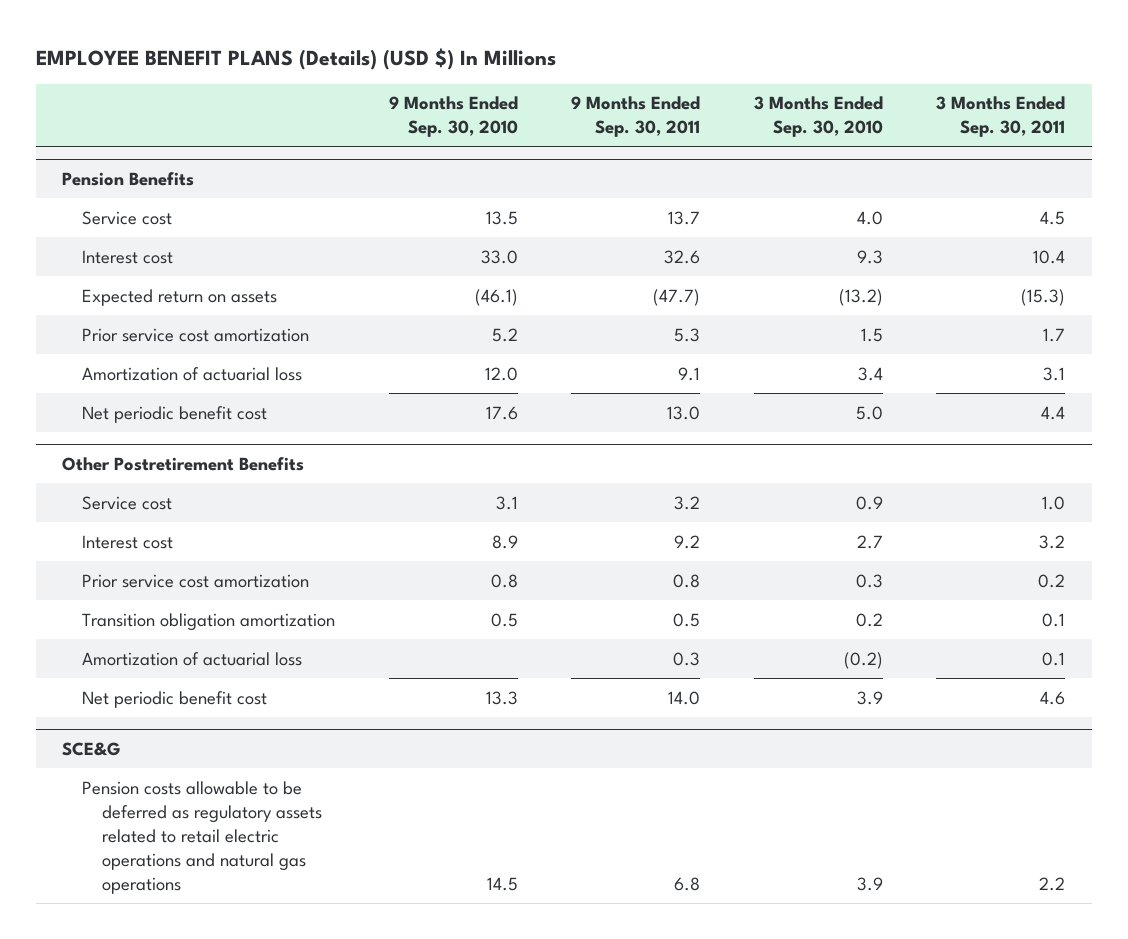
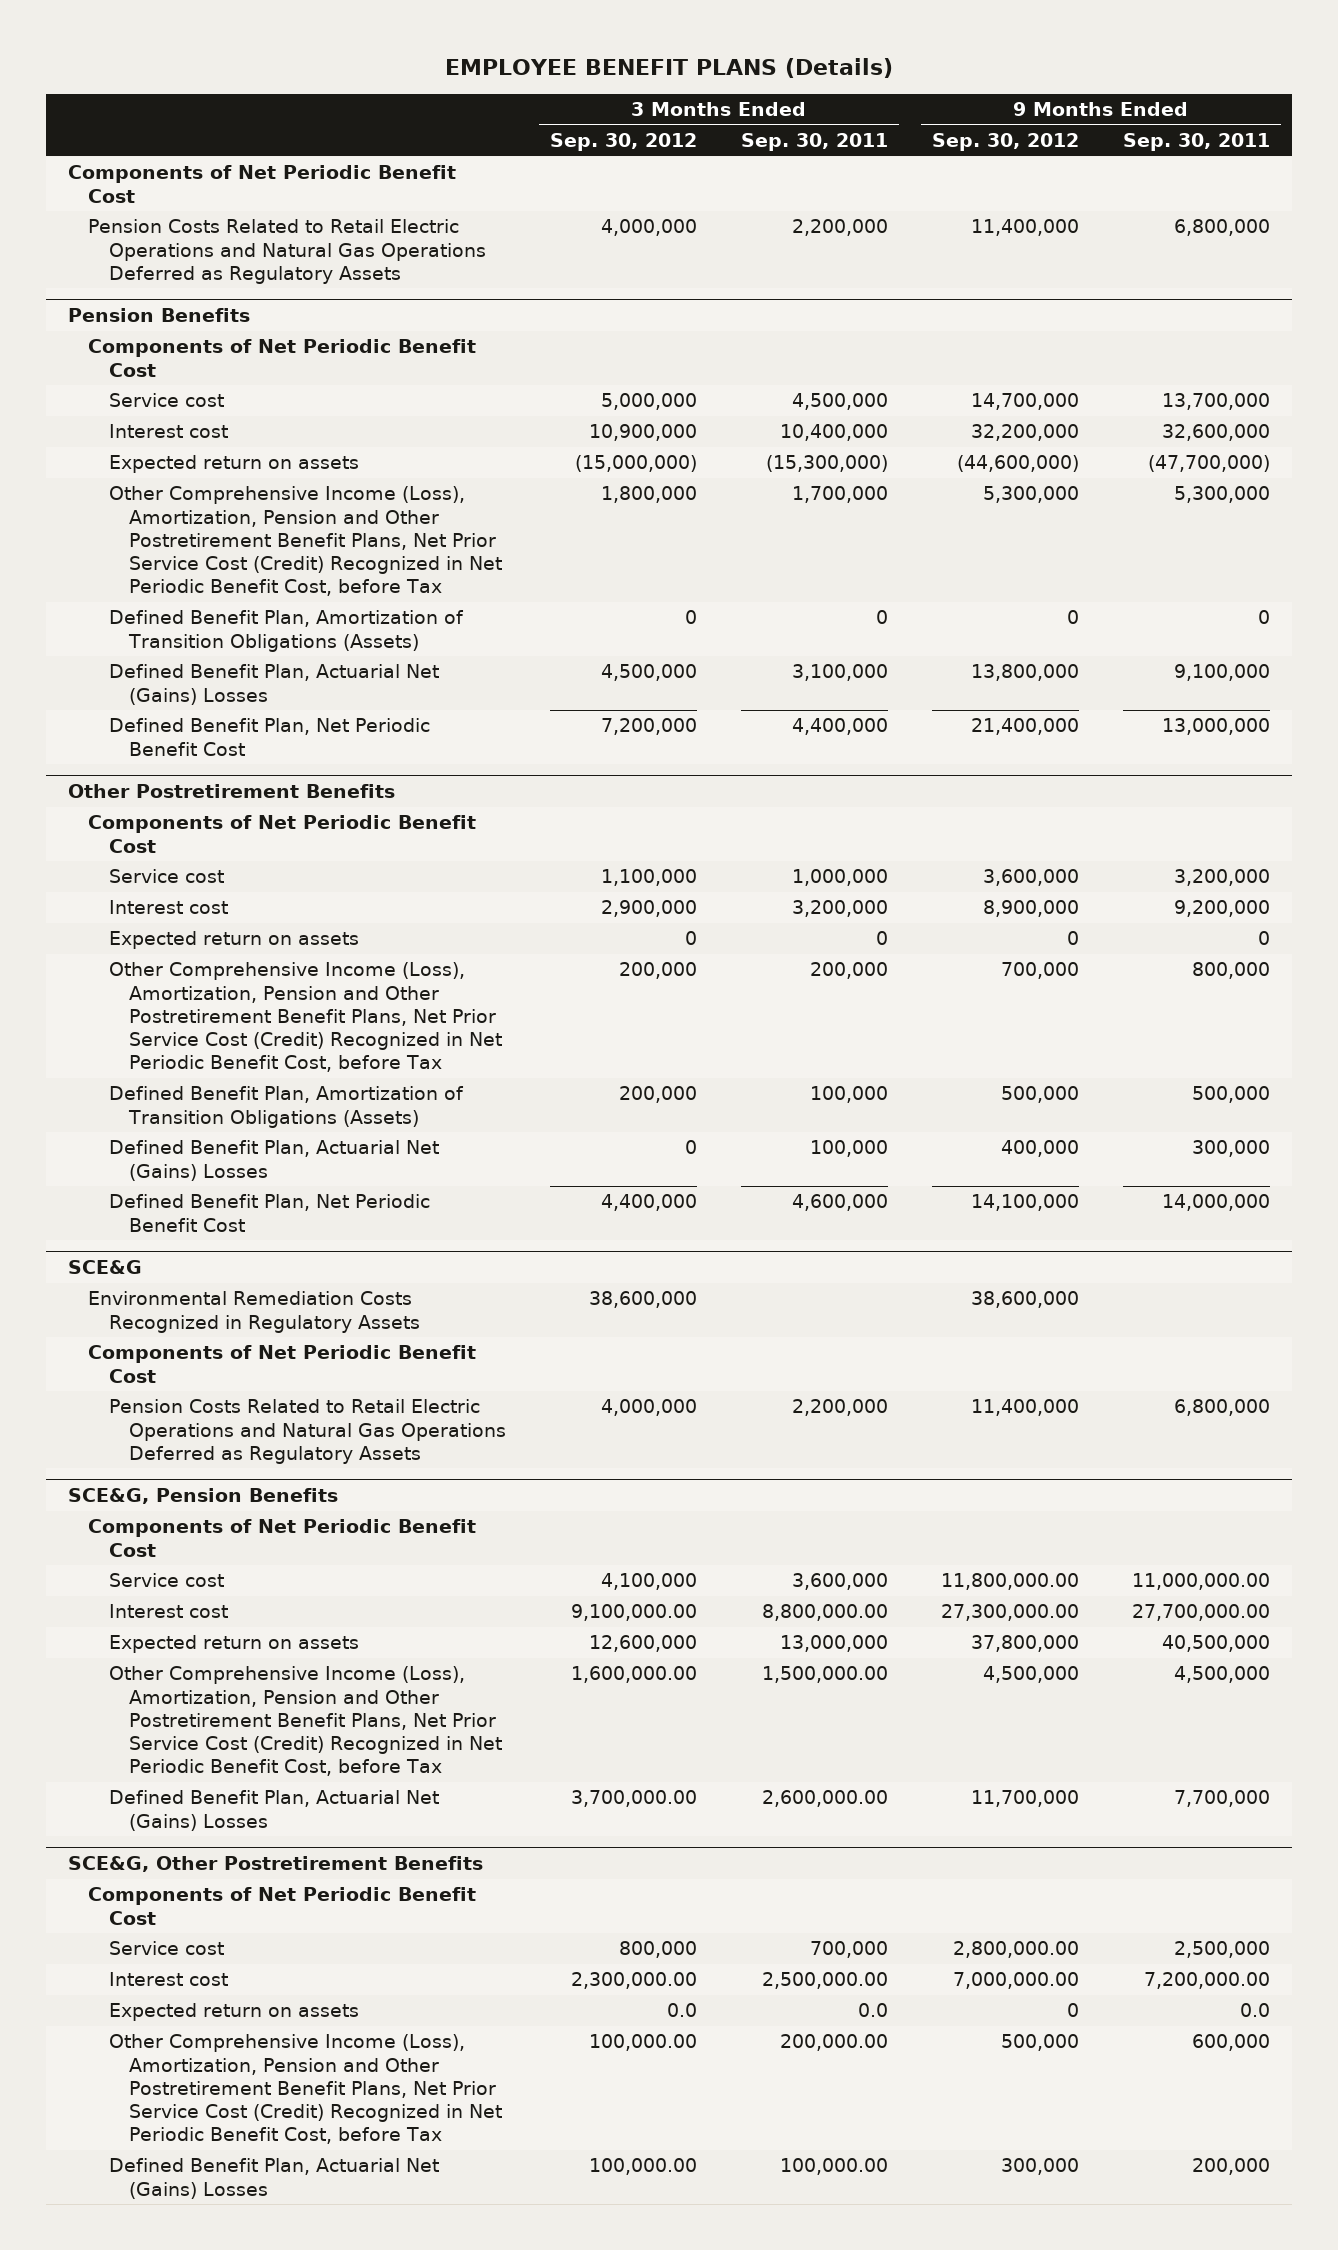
- EMPLOYEE BENEFIT PLANS (Details) (USD $) In Millions
+ EMPLOYEE BENEFIT PLANS (Details)
- | 9 Months Ended Sep. 30, 2010 | 9 Months Ended Sep. 30, 2011 | 3 Months Ended Sep. 30, 2010 | 3 Months Ended Sep. 30, 2011
+ | 3 Months Ended Sep. 30, 2012 | 3 Months Ended Sep. 30, 2011 | 9 Months Ended Sep. 30, 2012 | 9 Months Ended Sep. 30, 2011
+ Components of Net Periodic Benefit Cost
+ Pension Costs Related to Retail Electric Operations and Natural Gas Operations Deferred as Regulatory Assets | 4,000,000 | 2,200,000 | 11,400,000 | 6,800,000
@ Pension Benefits
- Service cost | 13.5 | 13.7 | 4.0 | 4.5
- Interest cost | 33.0 | 32.6 | 9.3 | 10.4
- Expected return on assets | (46.1) | (47.7) | (13.2) | (15.3)
- Prior service cost amortization | 5.2 | 5.3 | 1.5 | 1.7
- Amortization of actuarial loss | 12.0 | 9.1 | 3.4 | 3.1
- Net periodic benefit cost | 17.6 | 13.0 | 5.0 | 4.4
+ Components of Net Periodic Benefit Cost
+ Service cost | 5,000,000 | 4,500,000 | 14,700,000 | 13,700,000
+ Interest cost | 10,900,000 | 10,400,000 | 32,200,000 | 32,600,000
+ Expected return on assets | (15,000,000) | (15,300,000) | (44,600,000) | (47,700,000)
+ Other Comprehensive Income (Loss), Amortization, Pension and Other Postretirement Benefit Plans, Net Prior Service Cost (Credit) Recognized in Net Periodic Benefit Cost, before Tax | 1,800,000 | 1,700,000 | 5,300,000 | 5,300,000
+ Defined Benefit Plan, Amortization of Transition Obligations (Assets) | 0 | 0 | 0 | 0
+ Defined Benefit Plan, Actuarial Net (Gains) Losses | 4,500,000 | 3,100,000 | 13,800,000 | 9,100,000
+ Defined Benefit Plan, Net Periodic Benefit Cost | 7,200,000 | 4,400,000 | 21,400,000 | 13,000,000
@ Other Postretirement Benefits
- Service cost | 3.1 | 3.2 | 0.9 | 1.0
- Interest cost | 8.9 | 9.2 | 2.7 | 3.2
- Prior service cost amortization | 0.8 | 0.8 | 0.3 | 0.2
- Transition obligation amortization | 0.5 | 0.5 | 0.2 | 0.1
- Amortization of actuarial loss | | 0.3 | (0.2) | 0.1
- Net periodic benefit cost | 13.3 | 14.0 | 3.9 | 4.6
+ Components of Net Periodic Benefit Cost
+ Service cost | 1,100,000 | 1,000,000 | 3,600,000 | 3,200,000
+ Interest cost | 2,900,000 | 3,200,000 | 8,900,000 | 9,200,000
+ Expected return on assets | 0 | 0 | 0 | 0
+ Other Comprehensive Income (Loss), Amortization, Pension and Other Postretirement Benefit Plans, Net Prior Service Cost (Credit) Recognized in Net Periodic Benefit Cost, before Tax | 200,000 | 200,000 | 700,000 | 800,000
+ Defined Benefit Plan, Amortization of Transition Obligations (Assets) | 200,000 | 100,000 | 500,000 | 500,000
+ Defined Benefit Plan, Actuarial Net (Gains) Losses | 0 | 100,000 | 400,000 | 300,000
+ Defined Benefit Plan, Net Periodic Benefit Cost | 4,400,000 | 4,600,000 | 14,100,000 | 14,000,000
@ SCE&G
- Pension costs allowable to be deferred as regulatory assets related to retail electric operations and natural gas operations | 14.5 | 6.8 | 3.9 | 2.2
+ Environmental Remediation Costs Recognized in Regulatory Assets | 38,600,000 | | 38,600,000 |
+ Components of Net Periodic Benefit Cost
+ Pension Costs Related to Retail Electric Operations and Natural Gas Operations Deferred as Regulatory Assets | 4,000,000 | 2,200,000 | 11,400,000 | 6,800,000
+ SCE&G, Pension Benefits
+ Components of Net Periodic Benefit Cost
+ Service cost | 4,100,000 | 3,600,000 | 11,800,000.00 | 11,000,000.00
+ Interest cost | 9,100,000.00 | 8,800,000.00 | 27,300,000.00 | 27,700,000.00
+ Expected return on assets | 12,600,000 | 13,000,000 | 37,800,000 | 40,500,000
+ Other Comprehensive Income (Loss), Amortization, Pension and Other Postretirement Benefit Plans, Net Prior Service Cost (Credit) Recognized in Net Periodic Benefit Cost, before Tax | 1,600,000.00 | 1,500,000.00 | 4,500,000 | 4,500,000
+ Defined Benefit Plan, Actuarial Net (Gains) Losses | 3,700,000.00 | 2,600,000.00 | 11,700,000 | 7,700,000
+ SCE&G, Other Postretirement Benefits
+ Components of Net Periodic Benefit Cost
+ Service cost | 800,000 | 700,000 | 2,800,000.00 | 2,500,000
+ Interest cost | 2,300,000.00 | 2,500,000.00 | 7,000,000.00 | 7,200,000.00
+ Expected return on assets | 0.0 | 0.0 | 0 | 0.0
+ Other Comprehensive Income (Loss), Amortization, Pension and Other Postretirement Benefit Plans, Net Prior Service Cost (Credit) Recognized in Net Periodic Benefit Cost, before Tax | 100,000.00 | 200,000.00 | 500,000 | 600,000
+ Defined Benefit Plan, Actuarial Net (Gains) Losses | 100,000.00 | 100,000.00 | 300,000 | 200,000

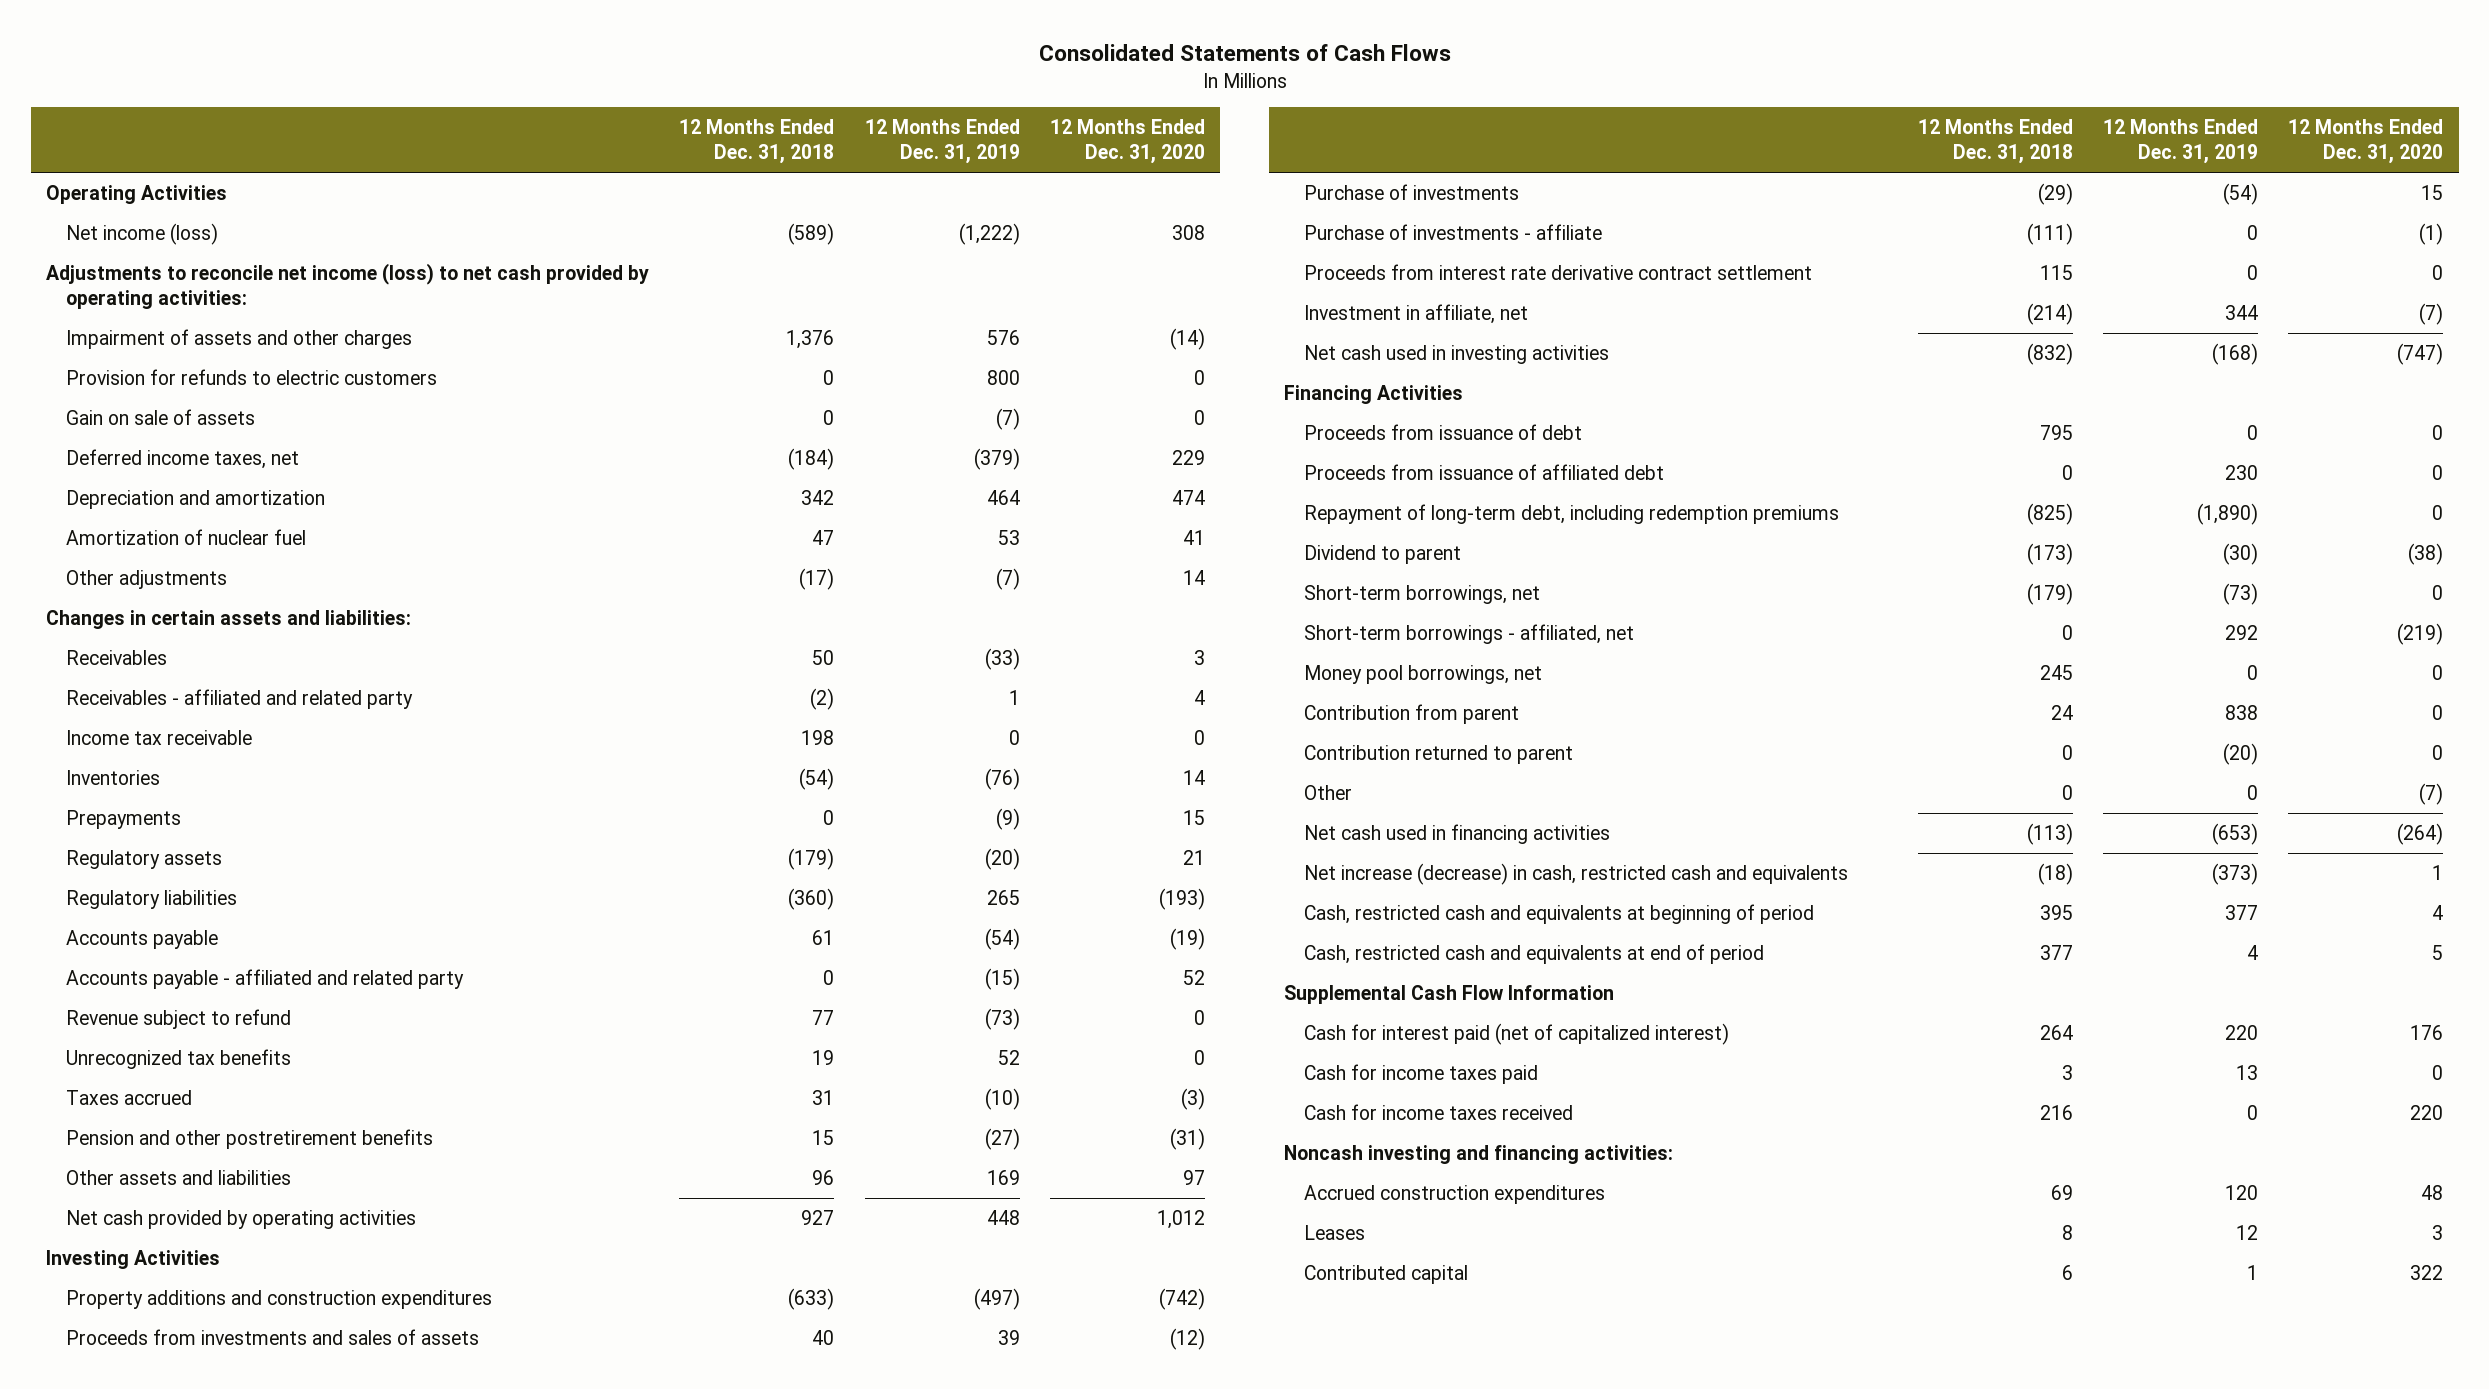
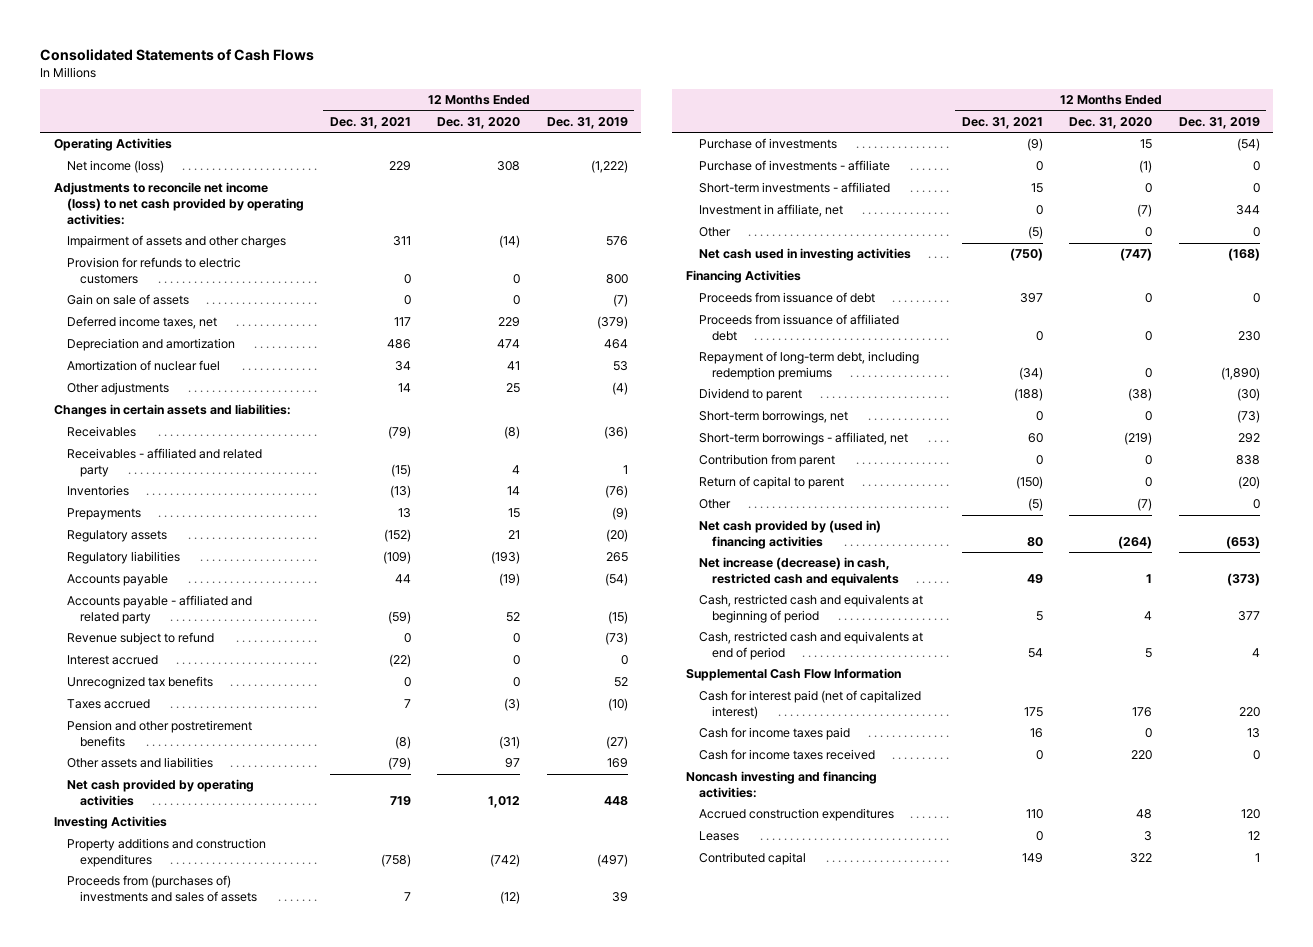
- | 12 Months Ended Dec. 31, 2018 | 12 Months Ended Dec. 31, 2019 | 12 Months Ended Dec. 31, 2020
+ | 12 Months Ended Dec. 31, 2021 | 12 Months Ended Dec. 31, 2020 | 12 Months Ended Dec. 31, 2019
- Other adjustments | (17) | (7) | 14
+ Other adjustments | 14 | 25 | (4)
- Receivables | 50 | (33) | 3
+ Receivables | (79) | (8) | (36)
- Income tax receivable | 198 | 0 | 0
+ Interest accrued | (22) | 0 | 0
- Proceeds from investments and sales of assets | 40 | 39 | (12)
+ Proceeds from (purchases of) investments and sales of assets | 7 | (12) | 39
- Proceeds from interest rate derivative contract settlement | 115 | 0 | 0
+ Short-term investments - affiliated | 15 | 0 | 0
+ Other | (5) | 0 | 0
- Money pool borrowings, net | 245 | 0 | 0
- Contribution returned to parent | 0 | (20) | 0
+ Return of capital to parent | (150) | 0 | (20)
- Net cash used in financing activities | (113) | (653) | (264)
+ Net cash provided by (used in) financing activities | 80 | (264) | (653)

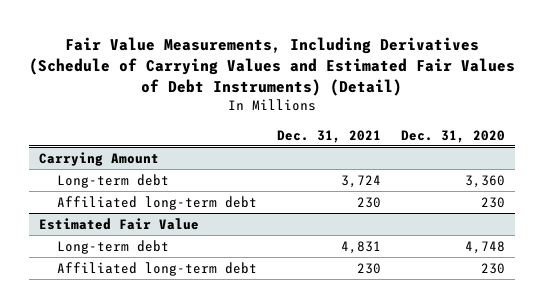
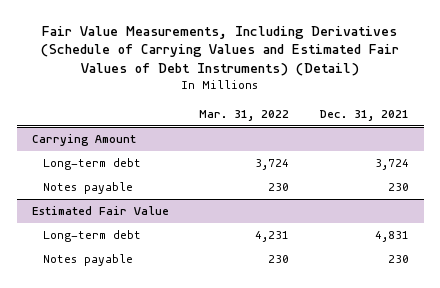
- | Dec. 31, 2021 | Dec. 31, 2020
+ | Mar. 31, 2022 | Dec. 31, 2021
@ Carrying Amount
- Affiliated long-term debt | 230 | 230
+ Notes payable | 230 | 230
@ Estimated Fair Value
- Affiliated long-term debt | 230 | 230
+ Notes payable | 230 | 230

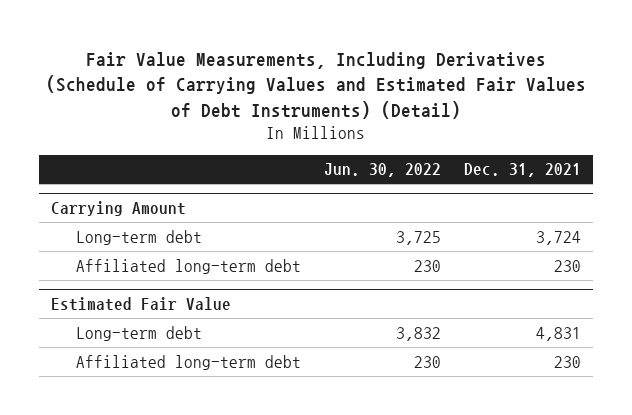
- | Mar. 31, 2022 | Dec. 31, 2021
+ | Jun. 30, 2022 | Dec. 31, 2021
@ Carrying Amount
- Notes payable | 230 | 230
+ Affiliated long-term debt | 230 | 230
@ Estimated Fair Value
- Notes payable | 230 | 230
+ Affiliated long-term debt | 230 | 230

